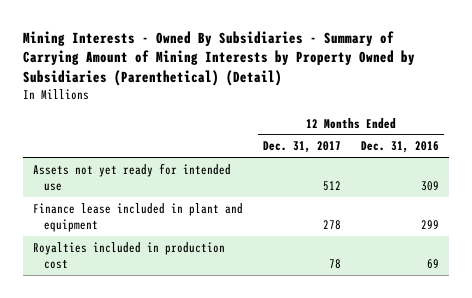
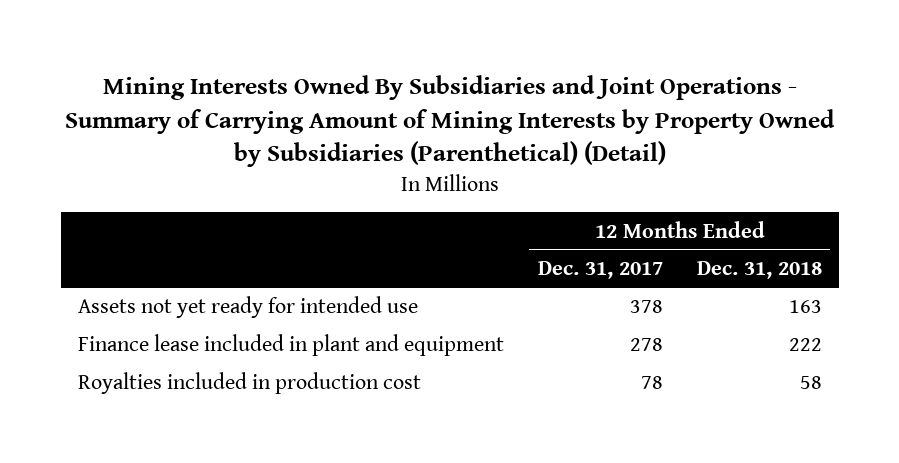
- Mining Interests - Owned By Subsidiaries - Summary of Carrying Amount of Mining Interests by Property Owned by Subsidiaries (Parenthetical) (Detail)
+ Mining Interests Owned By Subsidiaries and Joint Operations - Summary of Carrying Amount of Mining Interests by Property Owned by Subsidiaries (Parenthetical) (Detail)
- | 12 Months Ended Dec. 31, 2017 | 12 Months Ended Dec. 31, 2016
+ | 12 Months Ended Dec. 31, 2017 | 12 Months Ended Dec. 31, 2018
- Assets not yet ready for intended use | 512 | 309
+ Assets not yet ready for intended use | 378 | 163

